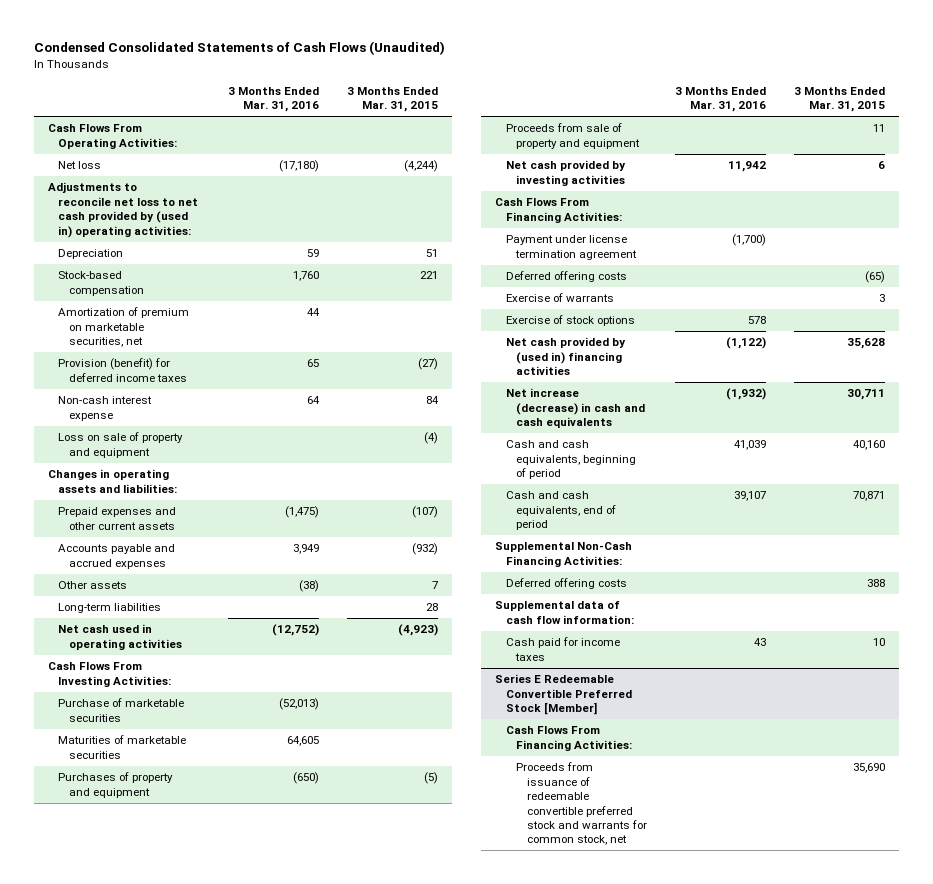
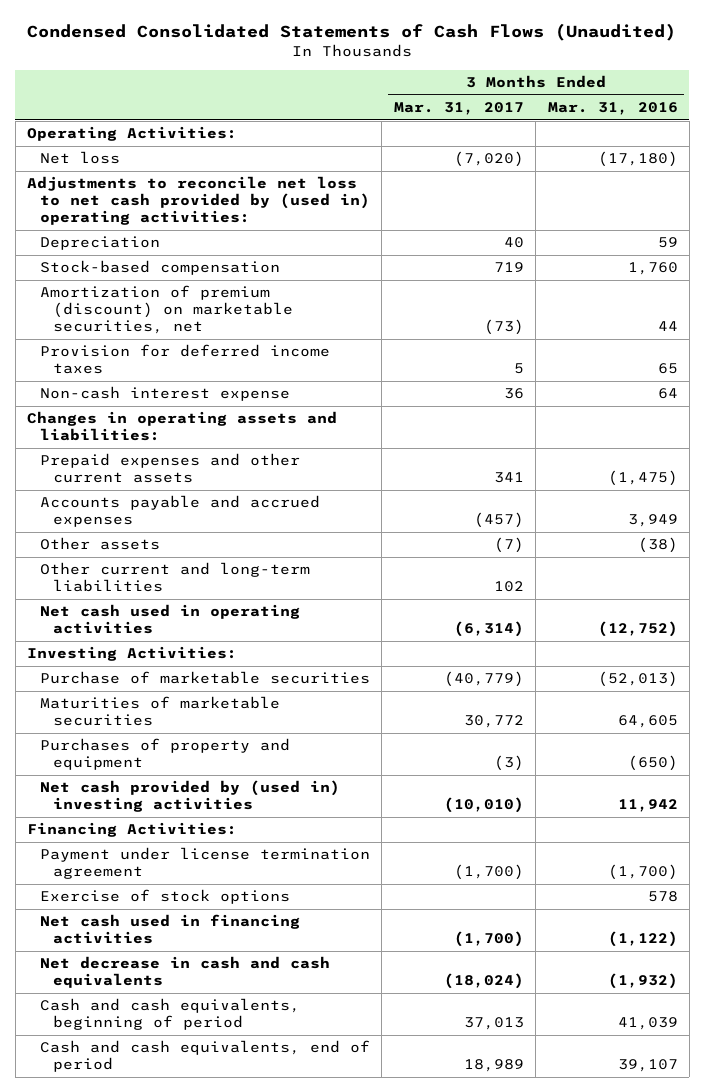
- | 3 Months Ended Mar. 31, 2016 | 3 Months Ended Mar. 31, 2015
+ | 3 Months Ended Mar. 31, 2017 | 3 Months Ended Mar. 31, 2016
- Cash Flows From Operating Activities:
+ Operating Activities:
- Amortization of premium on marketable securities, net | 44 |
- Provision (benefit) for deferred income taxes | 65 | (27)
+ Amortization of premium (discount) on marketable securities, net | (73) | 44
+ Provision for deferred income taxes | 5 | 65
- Loss on sale of property and equipment | | (4)
- Long-term liabilities | | 28
+ Other current and long-term liabilities | 102 |
- Cash Flows From Investing Activities:
+ Investing Activities:
- Proceeds from sale of property and equipment | | 11
- Net cash provided by investing activities | 11,942 | 6
- Cash Flows From Financing Activities:
+ Net cash provided by (used in) investing activities | (10,010) | 11,942
+ Financing Activities:
- Deferred offering costs | | (65)
- Exercise of warrants | | 3
- Net cash provided by (used in) financing activities | (1,122) | 35,628
- Net increase (decrease) in cash and cash equivalents | (1,932) | 30,711
+ Net cash used in financing activities | (1,700) | (1,122)
+ Net decrease in cash and cash equivalents | (18,024) | (1,932)
- Supplemental Non-Cash Financing Activities:
- Deferred offering costs | | 388
- Supplemental data of cash flow information:
- Cash paid for income taxes | 43 | 10
- Series E Redeemable Convertible Preferred Stock [Member]
- Cash Flows From Financing Activities:
- Proceeds from issuance of redeemable convertible preferred stock and warrants for common stock, net | | 35,690

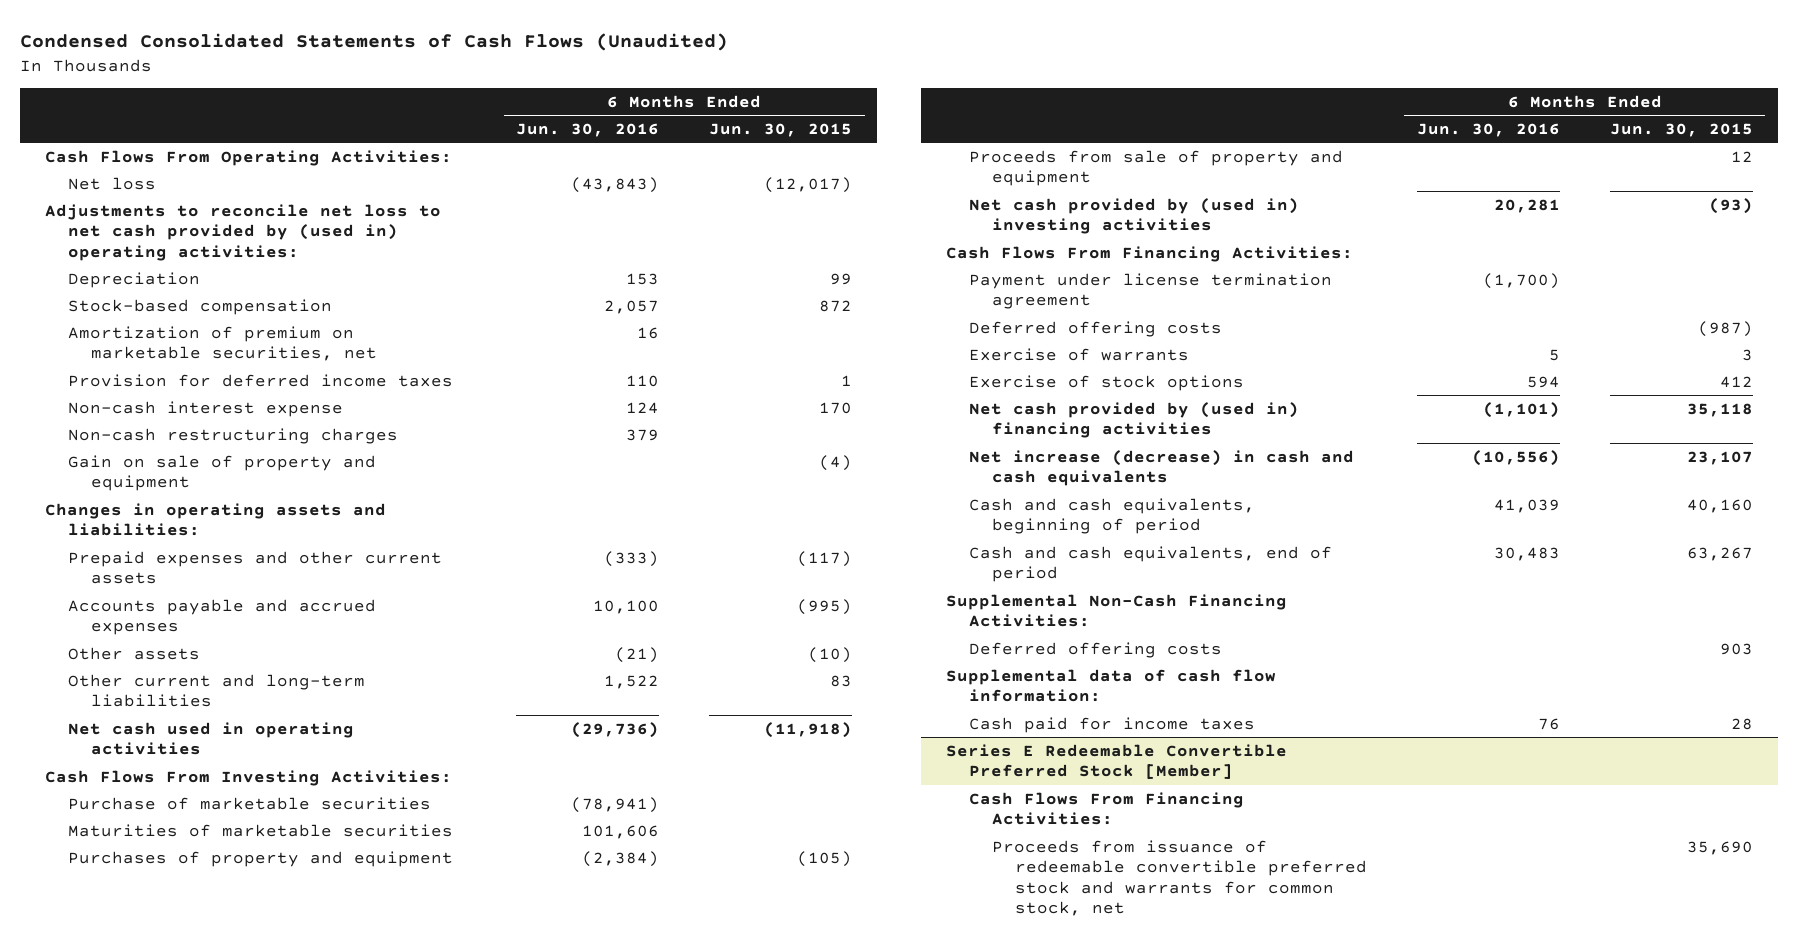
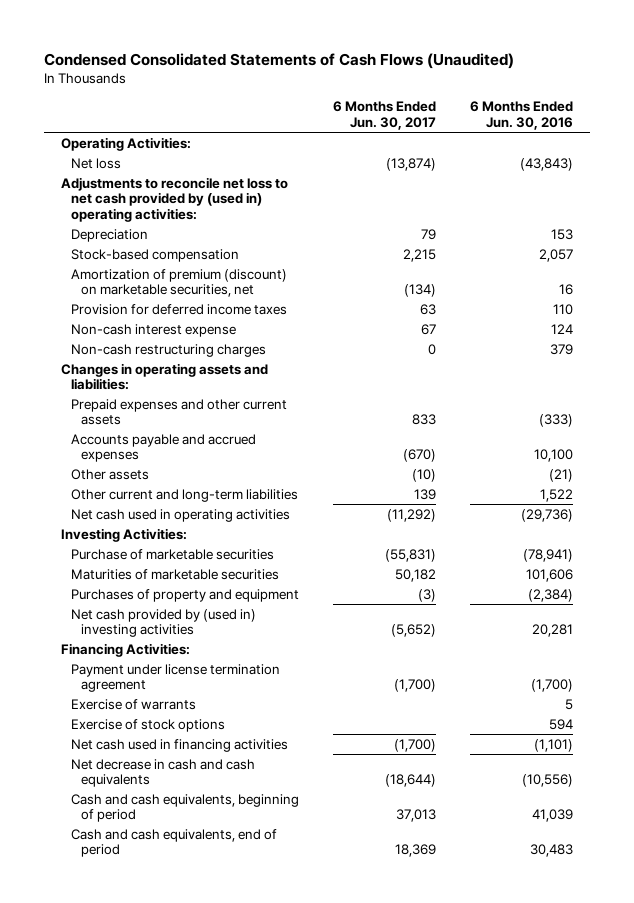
- | 6 Months Ended Jun. 30, 2016 | 6 Months Ended Jun. 30, 2015
+ | 6 Months Ended Jun. 30, 2017 | 6 Months Ended Jun. 30, 2016
- Cash Flows From Operating Activities:
+ Operating Activities:
- Amortization of premium on marketable securities, net | 16 |
+ Amortization of premium (discount) on marketable securities, net | (134) | 16
- Gain on sale of property and equipment | | (4)
- Cash Flows From Investing Activities:
+ Investing Activities:
- Proceeds from sale of property and equipment | | 12
- Cash Flows From Financing Activities:
+ Financing Activities:
- Deferred offering costs | | (987)
- Net cash provided by (used in) financing activities | (1,101) | 35,118
- Net increase (decrease) in cash and cash equivalents | (10,556) | 23,107
+ Net cash used in financing activities | (1,700) | (1,101)
+ Net decrease in cash and cash equivalents | (18,644) | (10,556)
- Supplemental Non-Cash Financing Activities:
- Deferred offering costs | | 903
- Supplemental data of cash flow information:
- Cash paid for income taxes | 76 | 28
- Series E Redeemable Convertible Preferred Stock [Member]
- Cash Flows From Financing Activities:
- Proceeds from issuance of redeemable convertible preferred stock and warrants for common stock, net | | 35,690

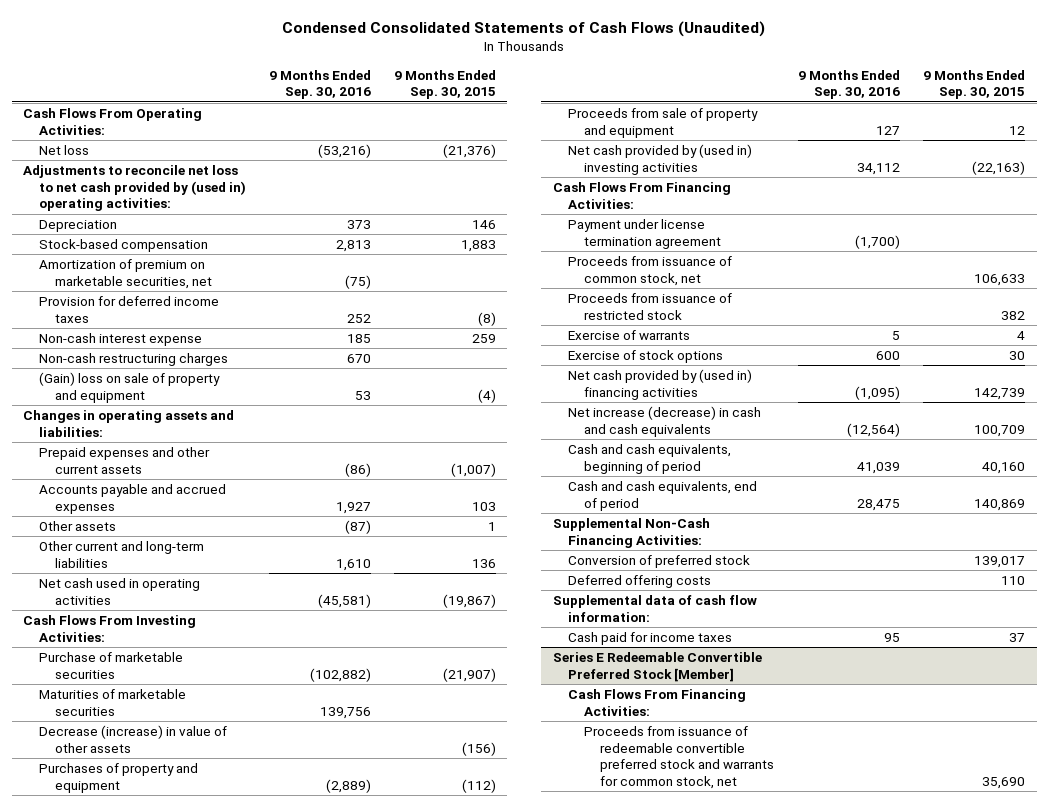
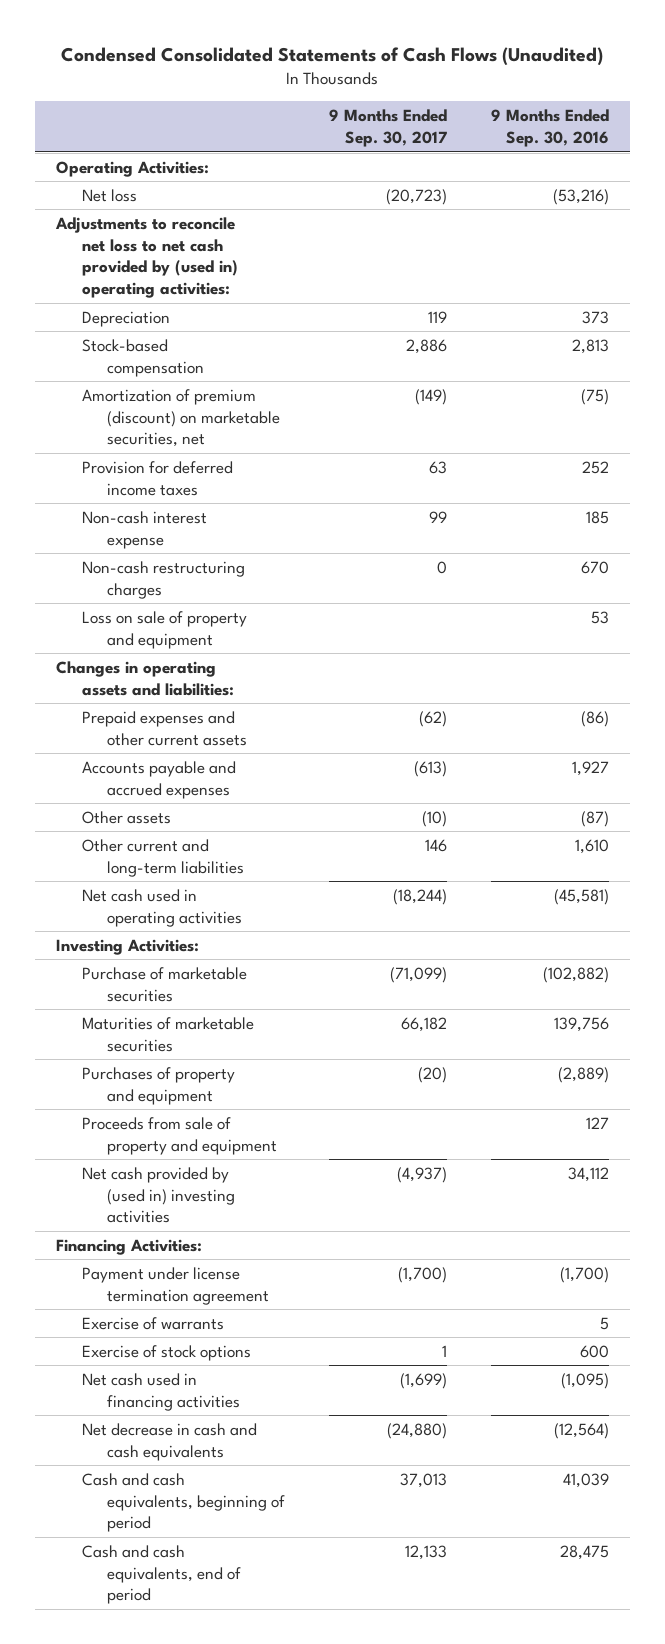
- | 9 Months Ended Sep. 30, 2016 | 9 Months Ended Sep. 30, 2015
+ | 9 Months Ended Sep. 30, 2017 | 9 Months Ended Sep. 30, 2016
- Cash Flows From Operating Activities:
+ Operating Activities:
- Amortization of premium on marketable securities, net | (75) |
+ Amortization of premium (discount) on marketable securities, net | (149) | (75)
- (Gain) loss on sale of property and equipment | 53 | (4)
+ Loss on sale of property and equipment | | 53
- Cash Flows From Investing Activities:
+ Investing Activities:
- Decrease (increase) in value of other assets | | (156)
- Cash Flows From Financing Activities:
+ Financing Activities:
- Proceeds from issuance of common stock, net | | 106,633
- Proceeds from issuance of restricted stock | | 382
- Net cash provided by (used in) financing activities | (1,095) | 142,739
- Net increase (decrease) in cash and cash equivalents | (12,564) | 100,709
+ Net cash used in financing activities | (1,699) | (1,095)
+ Net decrease in cash and cash equivalents | (24,880) | (12,564)
- Supplemental Non-Cash Financing Activities:
- Conversion of preferred stock | | 139,017
- Deferred offering costs | | 110
- Supplemental data of cash flow information:
- Cash paid for income taxes | 95 | 37
- Series E Redeemable Convertible Preferred Stock [Member]
- Cash Flows From Financing Activities:
- Proceeds from issuance of redeemable convertible preferred stock and warrants for common stock, net | | 35,690

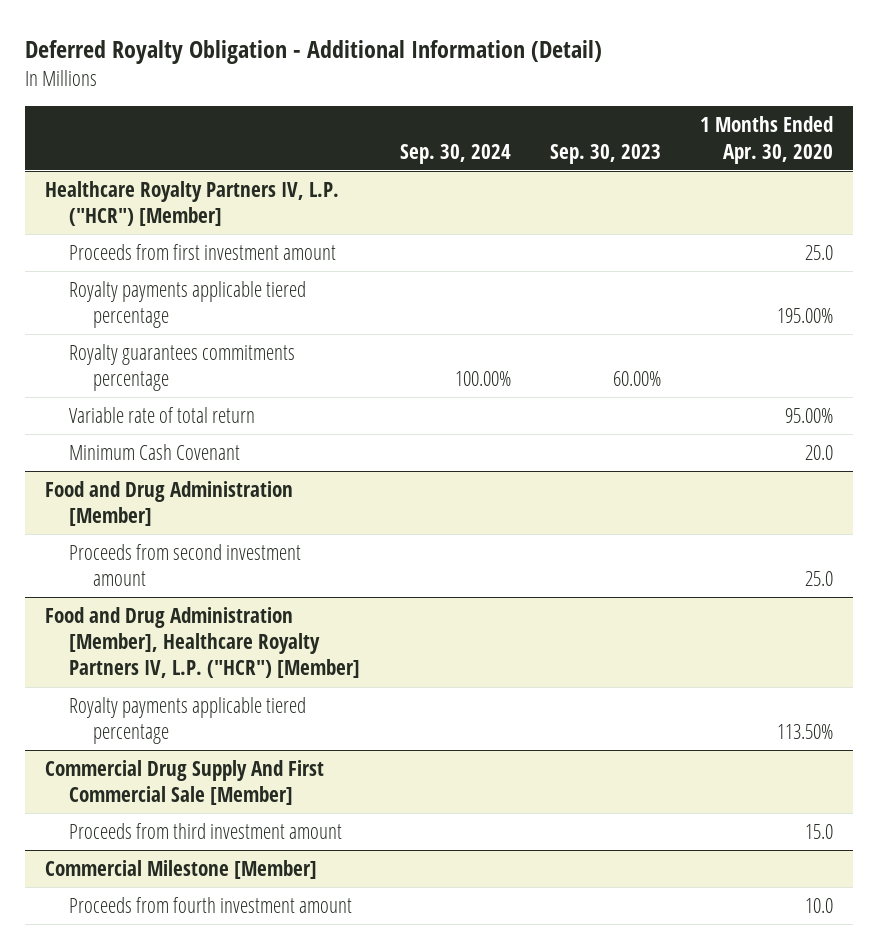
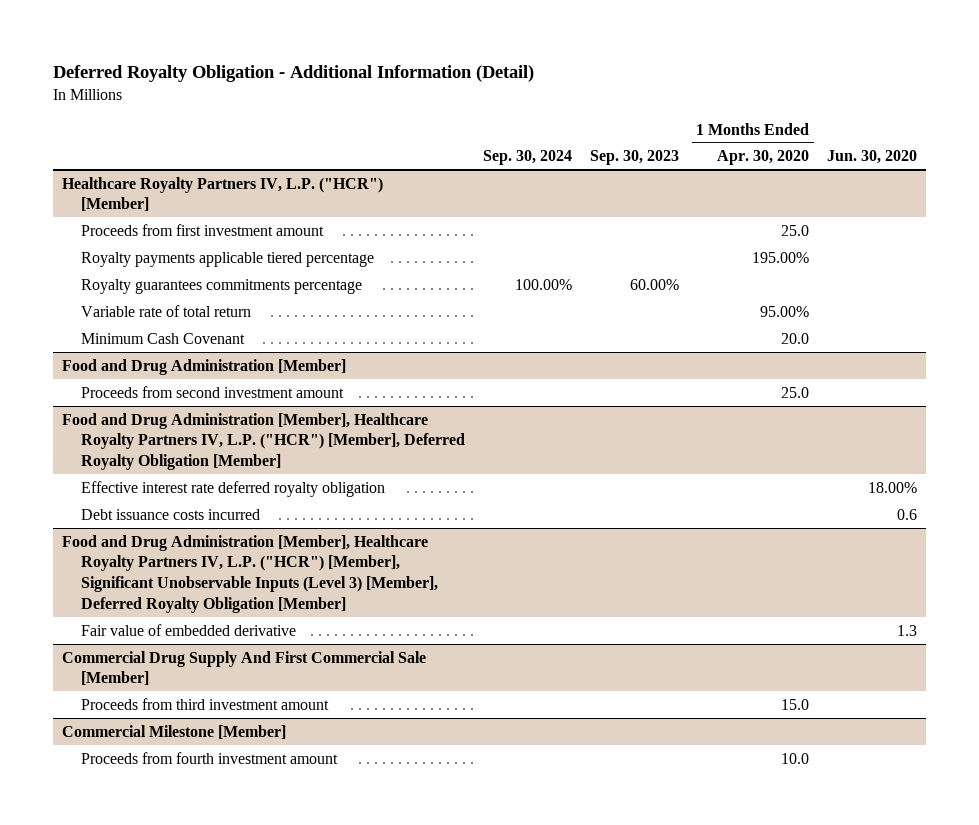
- | Sep. 30, 2024 | Sep. 30, 2023 | 1 Months Ended Apr. 30, 2020
+ | Sep. 30, 2024 | Sep. 30, 2023 | 1 Months Ended Apr. 30, 2020 | Jun. 30, 2020
- Food and Drug Administration [Member], Healthcare Royalty Partners IV, L.P. ("HCR") [Member]
- Royalty payments applicable tiered percentage | | | 113.50%
+ Food and Drug Administration [Member], Healthcare Royalty Partners IV, L.P. ("HCR") [Member], Deferred Royalty Obligation [Member]
+ Effective interest rate deferred royalty obligation | | | | 18.00%
+ Debt issuance costs incurred | | | | 0.6
+ Food and Drug Administration [Member], Healthcare Royalty Partners IV, L.P. ("HCR") [Member], Significant Unobservable Inputs (Level 3) [Member], Deferred Royalty Obligation [Member]
+ Fair value of embedded derivative | | | | 1.3

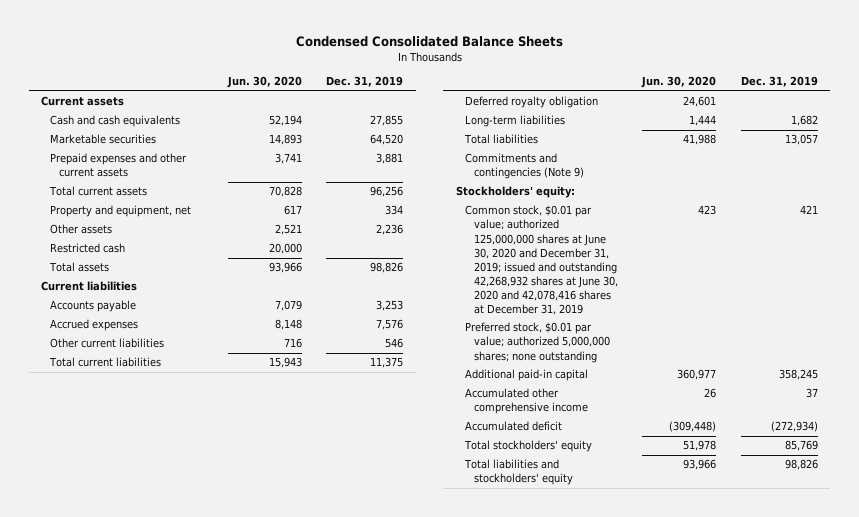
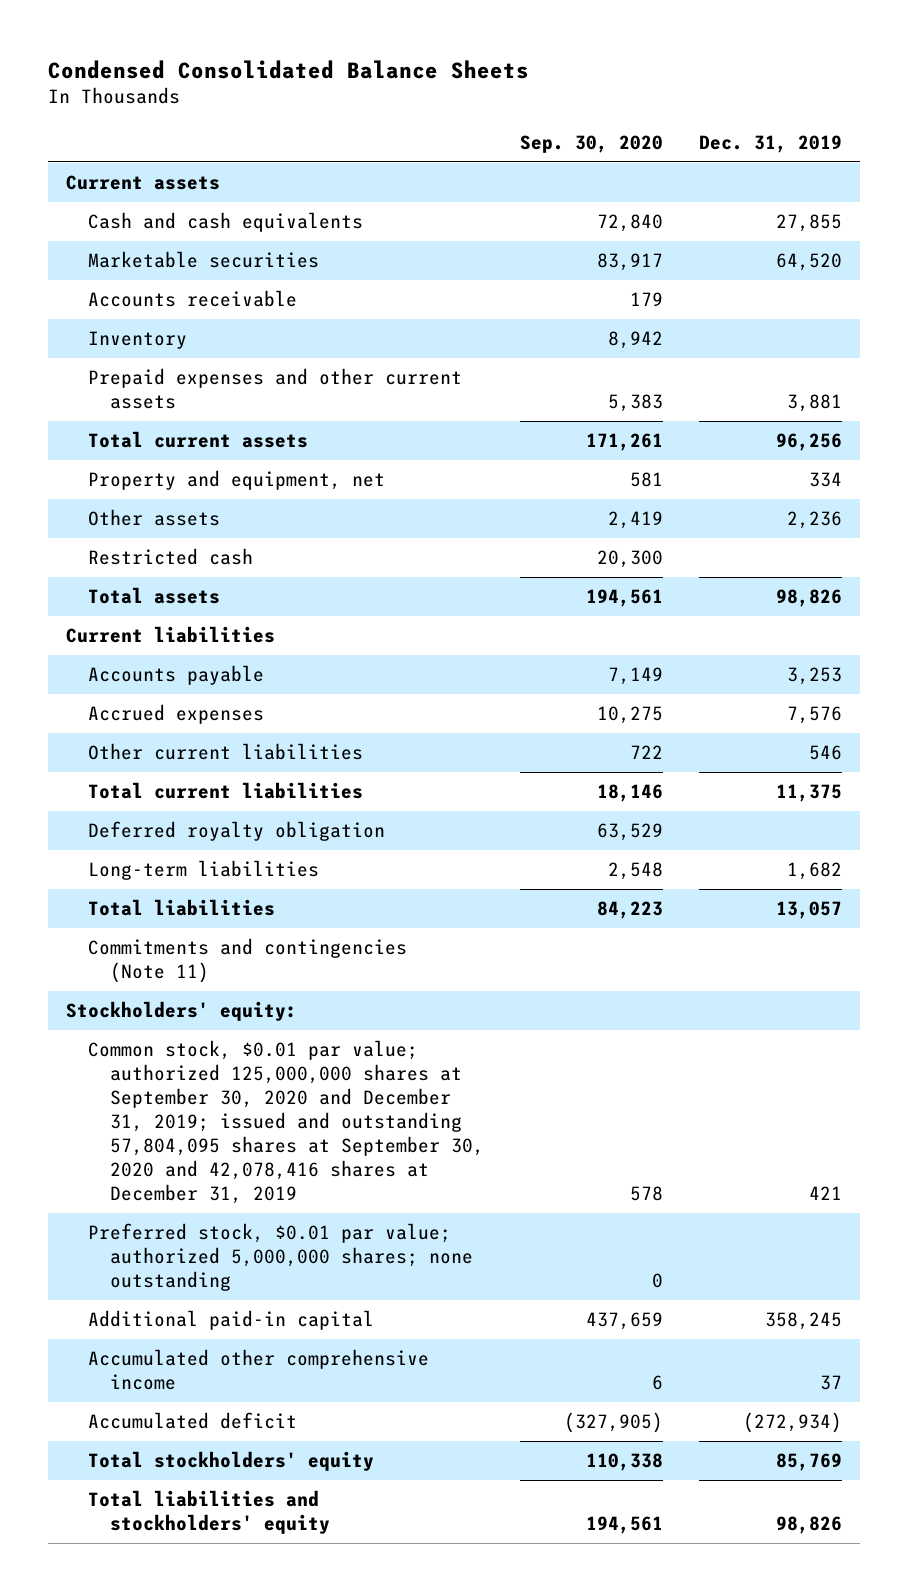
- | Jun. 30, 2020 | Dec. 31, 2019
+ | Sep. 30, 2020 | Dec. 31, 2019
+ Accounts receivable | 179 |
+ Inventory | 8,942 |
- Commitments and contingencies (Note 9)
+ Commitments and contingencies (Note 11)
- Common stock, $0.01 par value; authorized 125,000,000 shares at June 30, 2020 and December 31, 2019; issued and outstanding 42,268,932 shares at June 30, 2020 and 42,078,416 shares at December 31, 2019 | 423 | 421
+ Common stock, $0.01 par value; authorized 125,000,000 shares at September 30, 2020 and December 31, 2019; issued and outstanding 57,804,095 shares at September 30, 2020 and 42,078,416 shares at December 31, 2019 | 578 | 421

